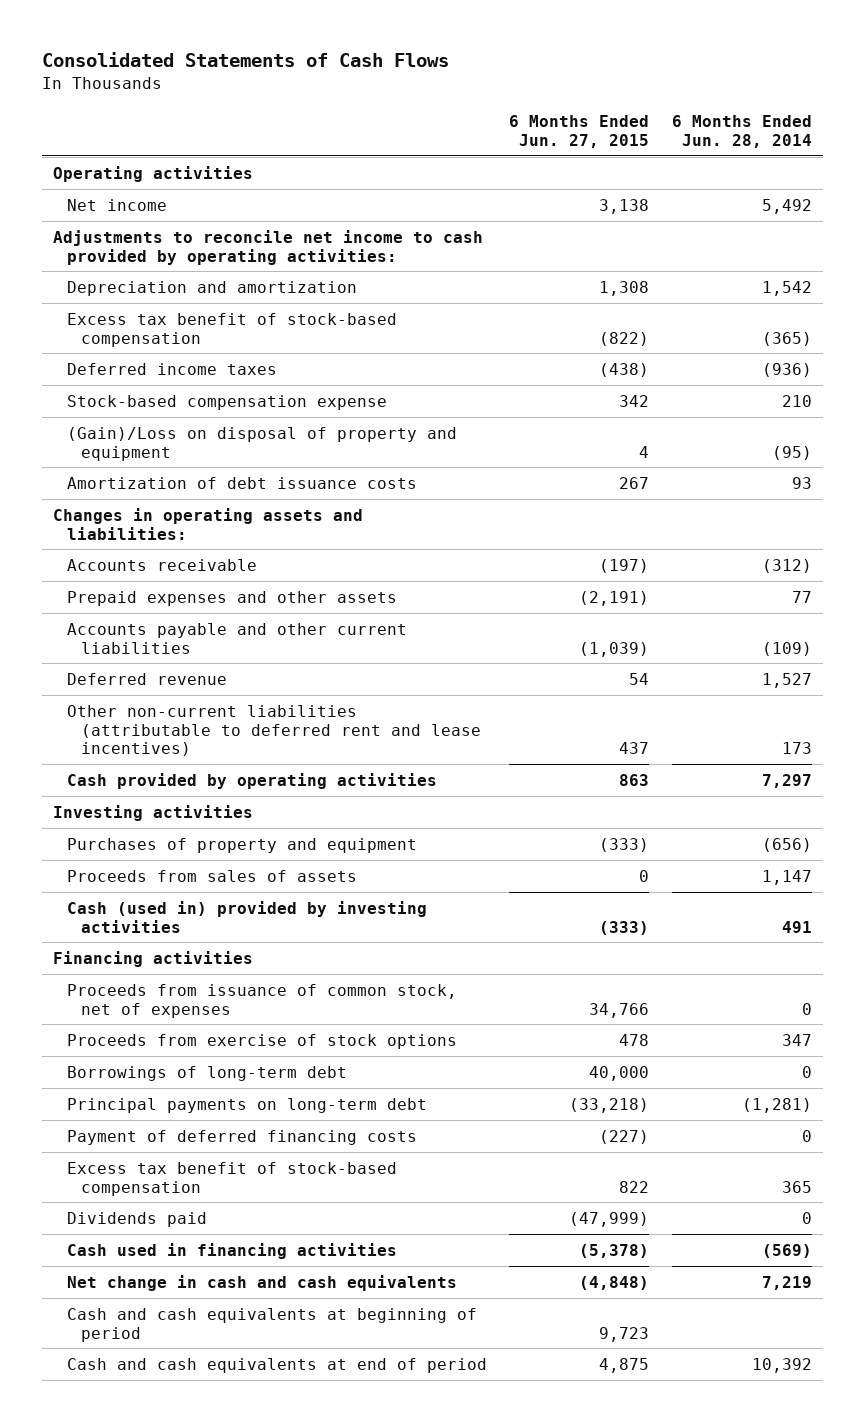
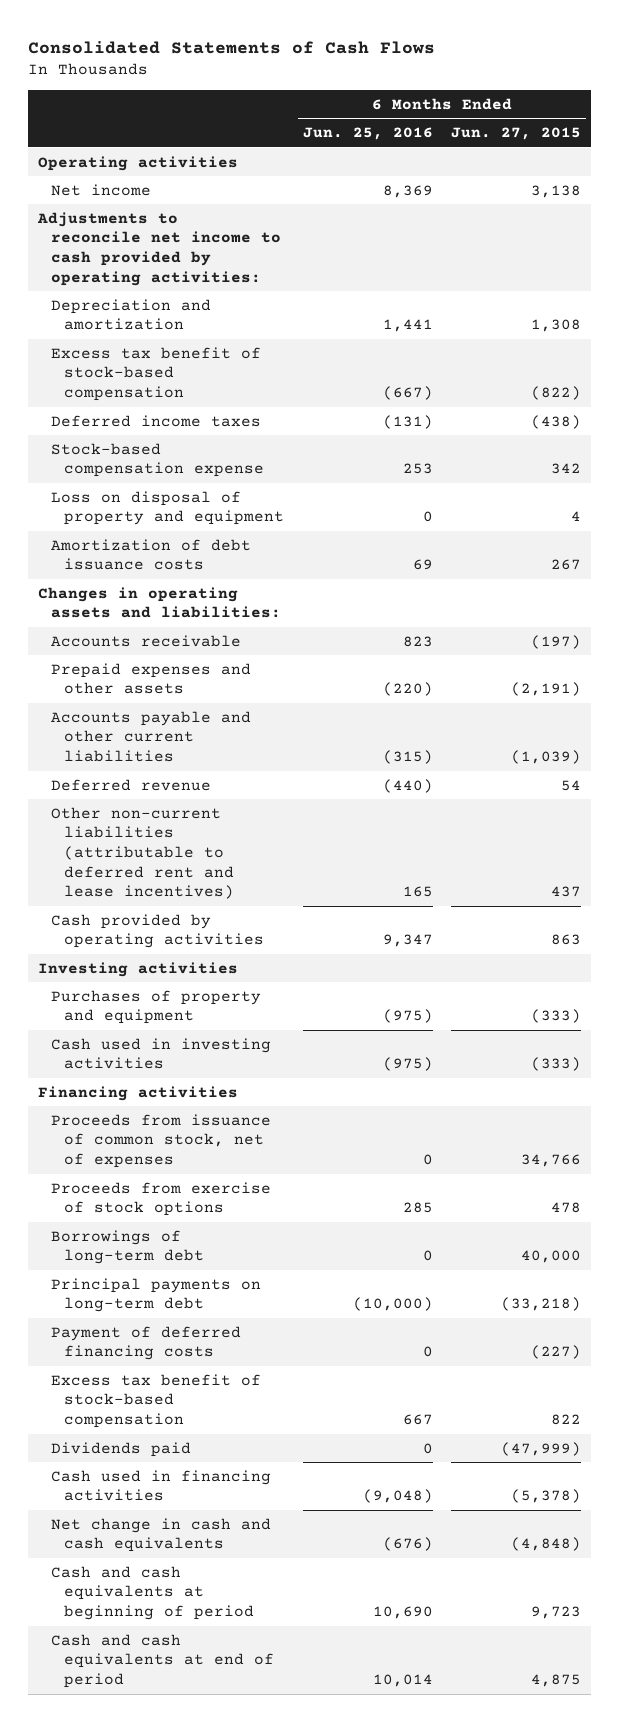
- | 6 Months Ended Jun. 27, 2015 | 6 Months Ended Jun. 28, 2014
+ | 6 Months Ended Jun. 25, 2016 | 6 Months Ended Jun. 27, 2015
- (Gain)/Loss on disposal of property and equipment | 4 | (95)
+ Loss on disposal of property and equipment | 0 | 4
- Proceeds from sales of assets | 0 | 1,147
- Cash (used in) provided by investing activities | (333) | 491
+ Cash used in investing activities | (975) | (333)

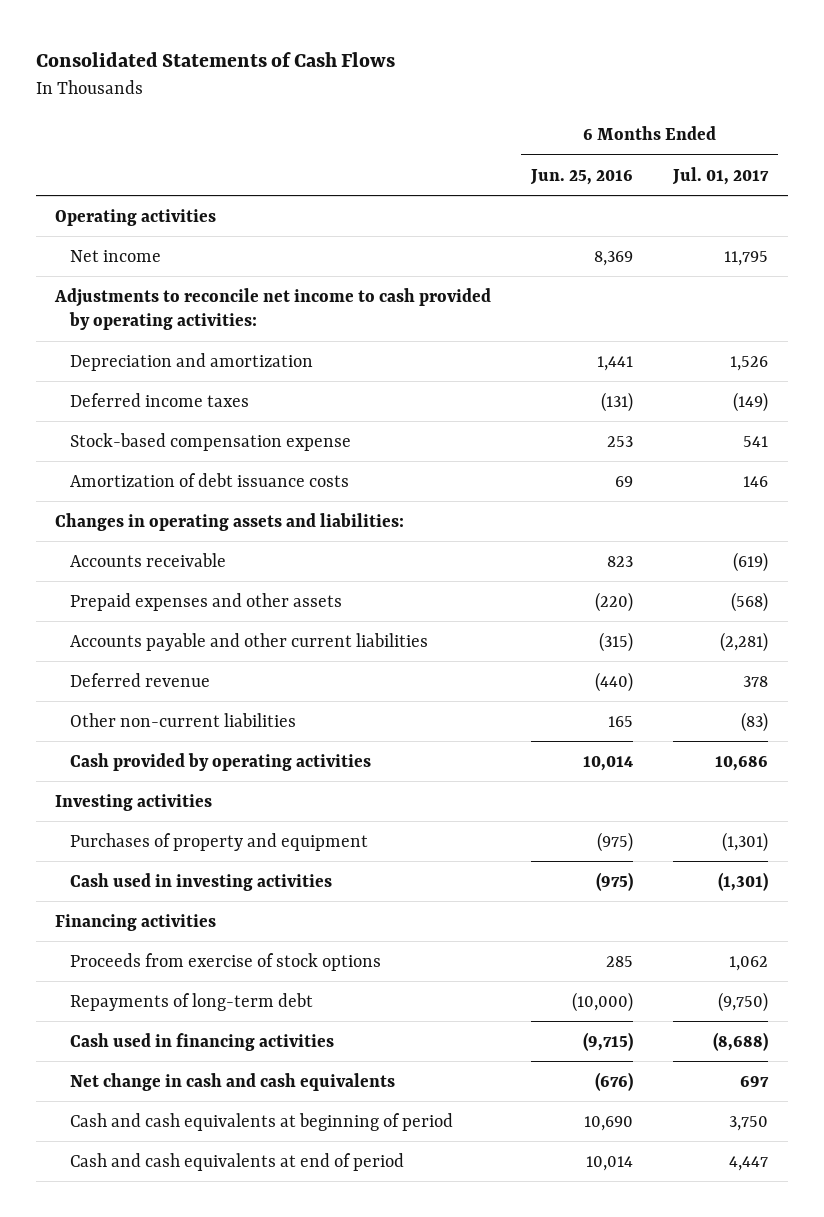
- | 6 Months Ended Jun. 25, 2016 | 6 Months Ended Jun. 27, 2015
+ | 6 Months Ended Jun. 25, 2016 | 6 Months Ended Jul. 01, 2017
- Excess tax benefit of stock-based compensation | (667) | (822)
- Loss on disposal of property and equipment | 0 | 4
- Other non-current liabilities (attributable to deferred rent and lease incentives) | 165 | 437
- Cash provided by operating activities | 9,347 | 863
+ Other non-current liabilities | 165 | (83)
+ Cash provided by operating activities | 10,014 | 10,686
- Proceeds from issuance of common stock, net of expenses | 0 | 34,766
- Borrowings of long-term debt | 0 | 40,000
- Principal payments on long-term debt | (10,000) | (33,218)
- Payment of deferred financing costs | 0 | (227)
- Excess tax benefit of stock-based compensation | 667 | 822
- Dividends paid | 0 | (47,999)
- Cash used in financing activities | (9,048) | (5,378)
+ Repayments of long-term debt | (10,000) | (9,750)
+ Cash used in financing activities | (9,715) | (8,688)

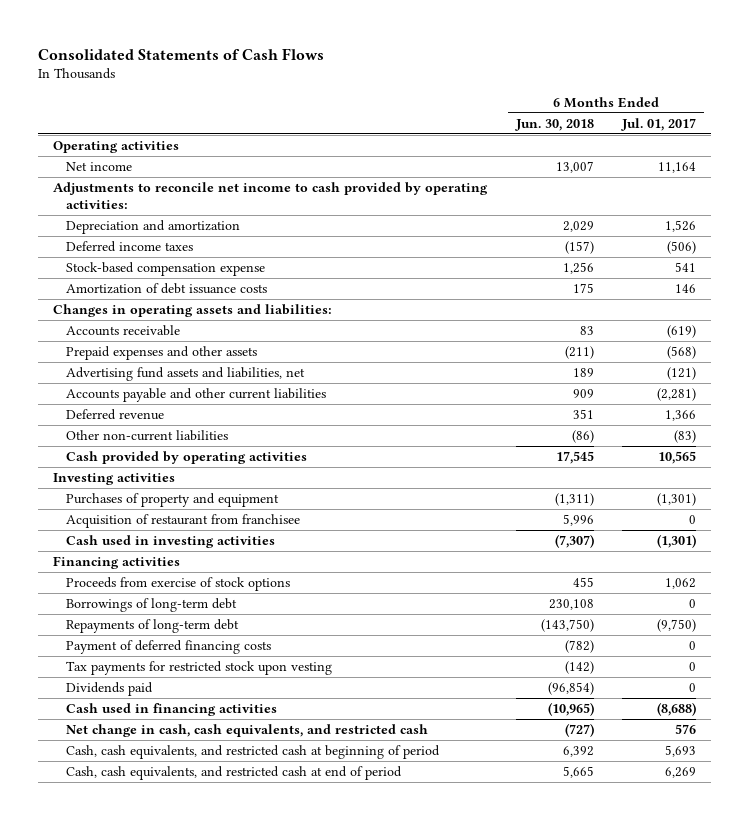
- | 6 Months Ended Jun. 25, 2016 | 6 Months Ended Jul. 01, 2017
+ | 6 Months Ended Jun. 30, 2018 | 6 Months Ended Jul. 01, 2017
- Net income | 8,369 | 11,795
+ Net income | 13,007 | 11,164
- Deferred income taxes | (131) | (149)
+ Deferred income taxes | (157) | (506)
+ Advertising fund assets and liabilities, net | 189 | (121)
- Deferred revenue | (440) | 378
+ Deferred revenue | 351 | 1,366
- Cash provided by operating activities | 10,014 | 10,686
+ Cash provided by operating activities | 17,545 | 10,565
+ Acquisition of restaurant from franchisee | 5,996 | 0
+ Borrowings of long-term debt | 230,108 | 0
+ Payment of deferred financing costs | (782) | 0
+ Tax payments for restricted stock upon vesting | (142) | 0
+ Dividends paid | (96,854) | 0
- Net change in cash and cash equivalents | (676) | 697
- Cash and cash equivalents at beginning of period | 10,690 | 3,750
- Cash and cash equivalents at end of period | 10,014 | 4,447
+ Net change in cash, cash equivalents, and restricted cash | (727) | 576
+ Cash, cash equivalents, and restricted cash at beginning of period | 6,392 | 5,693
+ Cash, cash equivalents, and restricted cash at end of period | 5,665 | 6,269

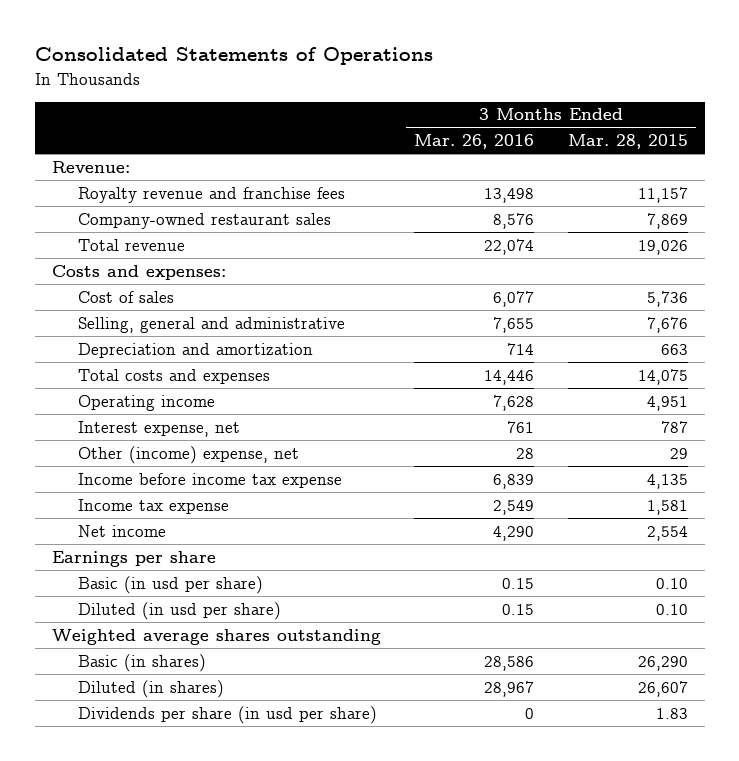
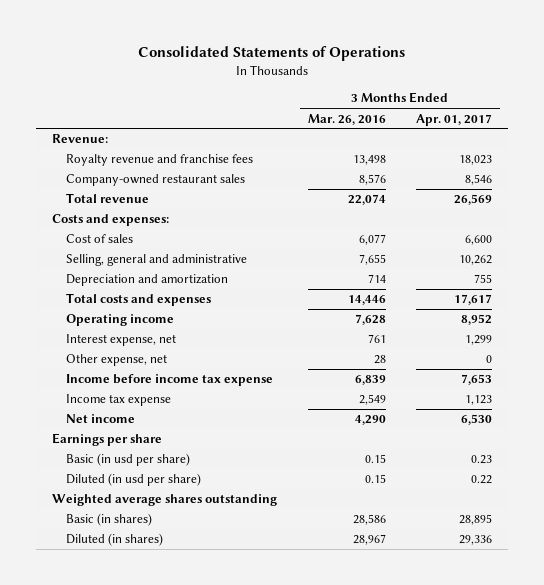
- | 3 Months Ended Mar. 26, 2016 | 3 Months Ended Mar. 28, 2015
+ | 3 Months Ended Mar. 26, 2016 | 3 Months Ended Apr. 01, 2017
- Other (income) expense, net | 28 | 29
+ Other expense, net | 28 | 0
- Dividends per share (in usd per share) | 0 | 1.83

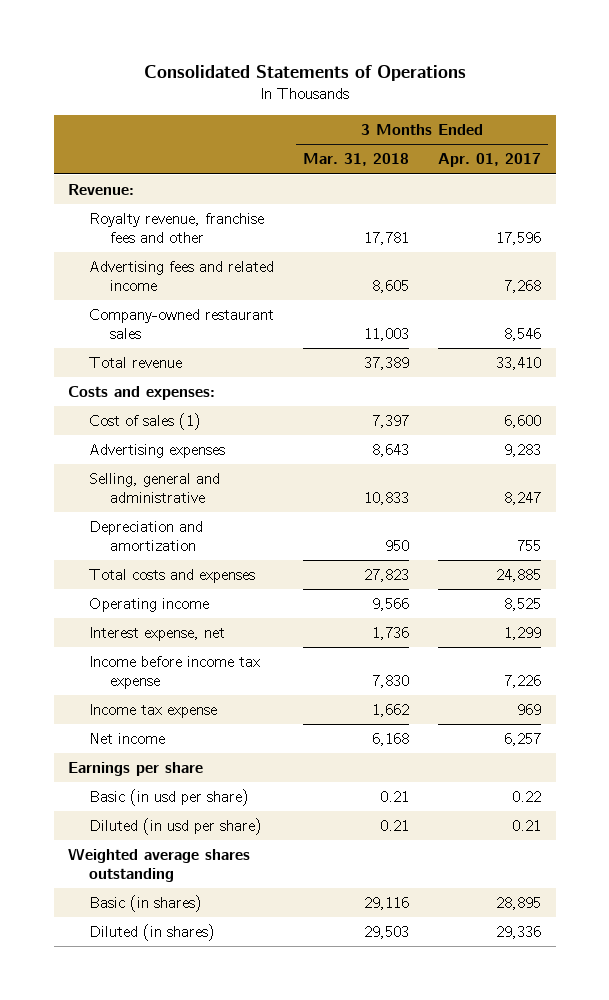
- | 3 Months Ended Mar. 26, 2016 | 3 Months Ended Apr. 01, 2017
+ | 3 Months Ended Mar. 31, 2018 | 3 Months Ended Apr. 01, 2017
- Royalty revenue and franchise fees | 13,498 | 18,023
+ Royalty revenue, franchise fees and other | 17,781 | 17,596
+ Advertising fees and related income | 8,605 | 7,268
- Total revenue | 22,074 | 26,569
+ Total revenue | 37,389 | 33,410
- Cost of sales | 6,077 | 6,600
- Selling, general and administrative | 7,655 | 10,262
+ Cost of sales (1) | 7,397 | 6,600
+ Advertising expenses | 8,643 | 9,283
+ Selling, general and administrative | 10,833 | 8,247
- Total costs and expenses | 14,446 | 17,617
- Operating income | 7,628 | 8,952
+ Total costs and expenses | 27,823 | 24,885
+ Operating income | 9,566 | 8,525
- Other expense, net | 28 | 0
- Income before income tax expense | 6,839 | 7,653
- Income tax expense | 2,549 | 1,123
- Net income | 4,290 | 6,530
+ Income before income tax expense | 7,830 | 7,226
+ Income tax expense | 1,662 | 969
+ Net income | 6,168 | 6,257
- Basic (in usd per share) | 0.15 | 0.23
- Diluted (in usd per share) | 0.15 | 0.22
+ Basic (in usd per share) | 0.21 | 0.22
+ Diluted (in usd per share) | 0.21 | 0.21

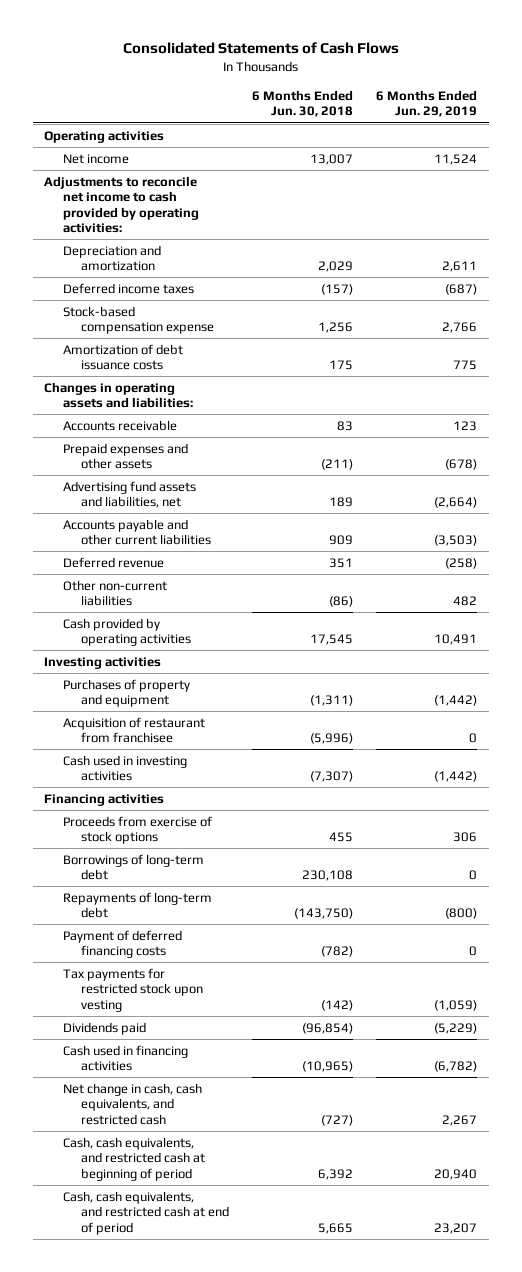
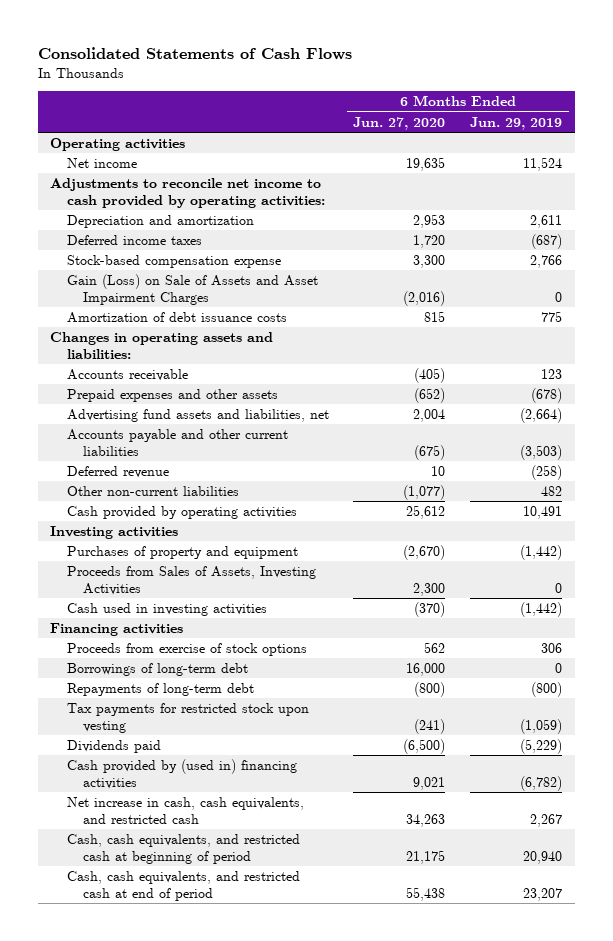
- | 6 Months Ended Jun. 30, 2018 | 6 Months Ended Jun. 29, 2019
+ | 6 Months Ended Jun. 27, 2020 | 6 Months Ended Jun. 29, 2019
+ Gain (Loss) on Sale of Assets and Asset Impairment Charges | (2,016) | 0
- Acquisition of restaurant from franchisee | (5,996) | 0
+ Proceeds from Sales of Assets, Investing Activities | 2,300 | 0
- Payment of deferred financing costs | (782) | 0
- Cash used in financing activities | (10,965) | (6,782)
- Net change in cash, cash equivalents, and restricted cash | (727) | 2,267
+ Cash provided by (used in) financing activities | 9,021 | (6,782)
+ Net increase in cash, cash equivalents, and restricted cash | 34,263 | 2,267

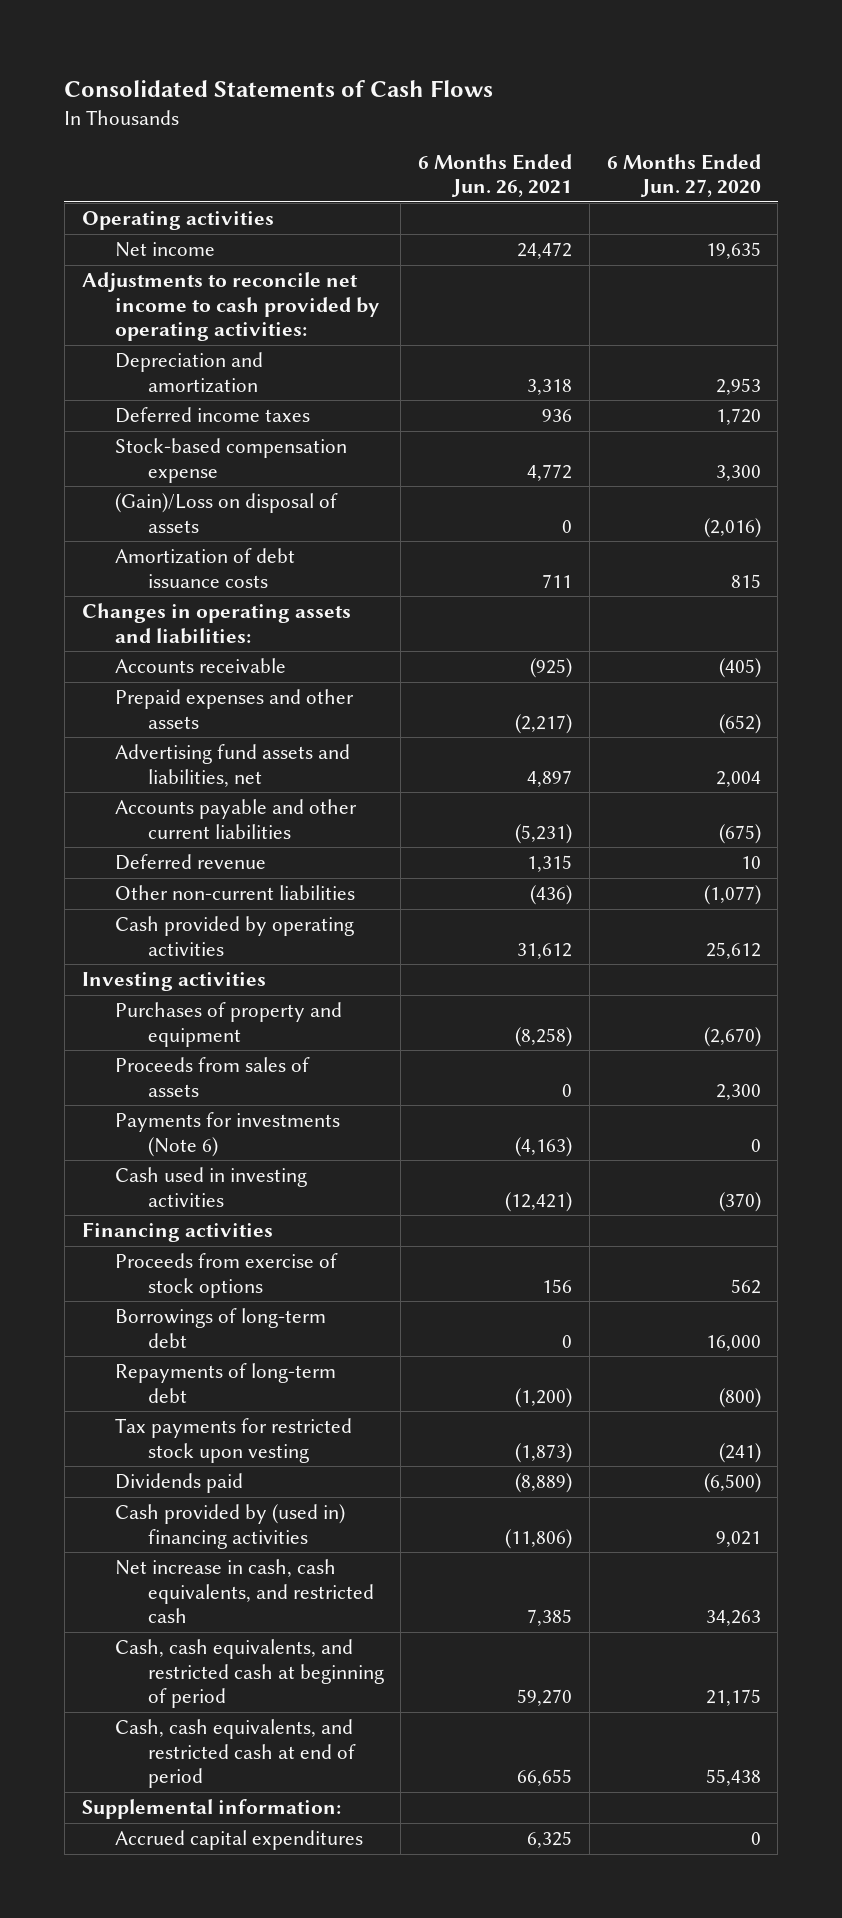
- | 6 Months Ended Jun. 27, 2020 | 6 Months Ended Jun. 29, 2019
+ | 6 Months Ended Jun. 26, 2021 | 6 Months Ended Jun. 27, 2020
- Gain (Loss) on Sale of Assets and Asset Impairment Charges | (2,016) | 0
+ (Gain)/Loss on disposal of assets | 0 | (2,016)
- Proceeds from Sales of Assets, Investing Activities | 2,300 | 0
+ Proceeds from sales of assets | 0 | 2,300
+ Payments for investments (Note 6) | (4,163) | 0
+ Supplemental information:
+ Accrued capital expenditures | 6,325 | 0

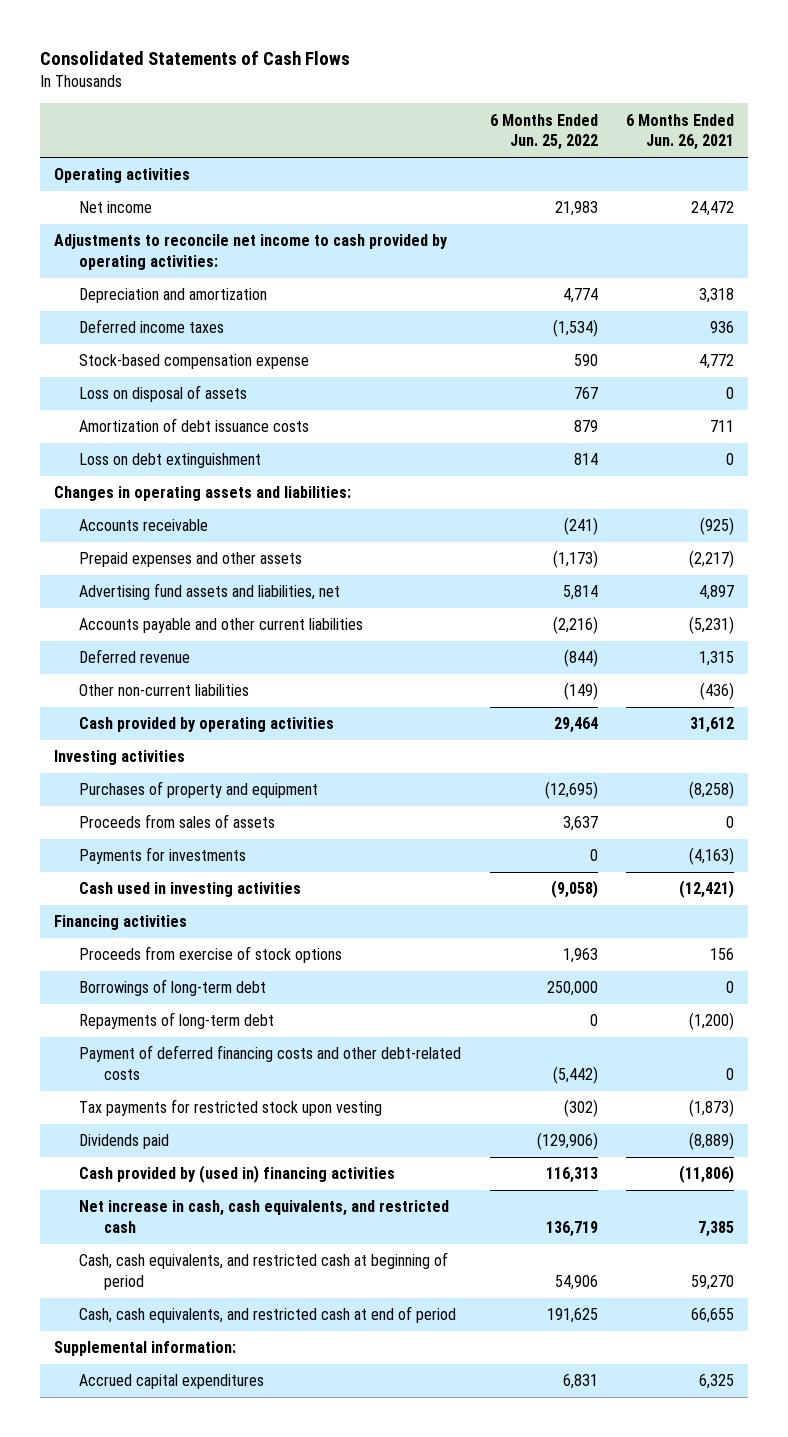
- | 6 Months Ended Jun. 26, 2021 | 6 Months Ended Jun. 27, 2020
+ | 6 Months Ended Jun. 25, 2022 | 6 Months Ended Jun. 26, 2021
- (Gain)/Loss on disposal of assets | 0 | (2,016)
+ Loss on disposal of assets | 767 | 0
+ Loss on debt extinguishment | 814 | 0
- Payments for investments (Note 6) | (4,163) | 0
+ Payments for investments | 0 | (4,163)
+ Payment of deferred financing costs and other debt-related costs | (5,442) | 0

